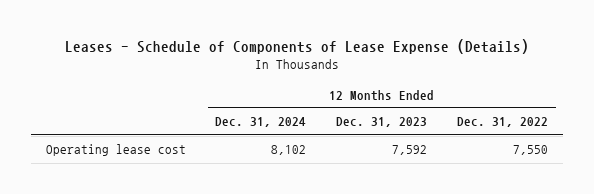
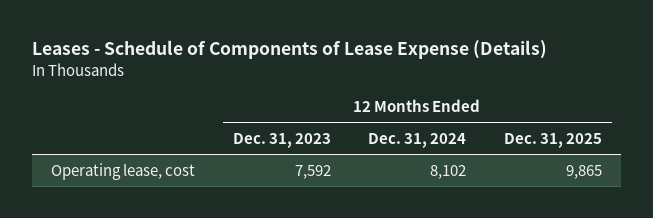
- | 12 Months Ended Dec. 31, 2024 | 12 Months Ended Dec. 31, 2023 | 12 Months Ended Dec. 31, 2022
+ | 12 Months Ended Dec. 31, 2023 | 12 Months Ended Dec. 31, 2024 | 12 Months Ended Dec. 31, 2025
- Operating lease cost | 8,102 | 7,592 | 7,550
+ Operating lease, cost | 7,592 | 8,102 | 9,865

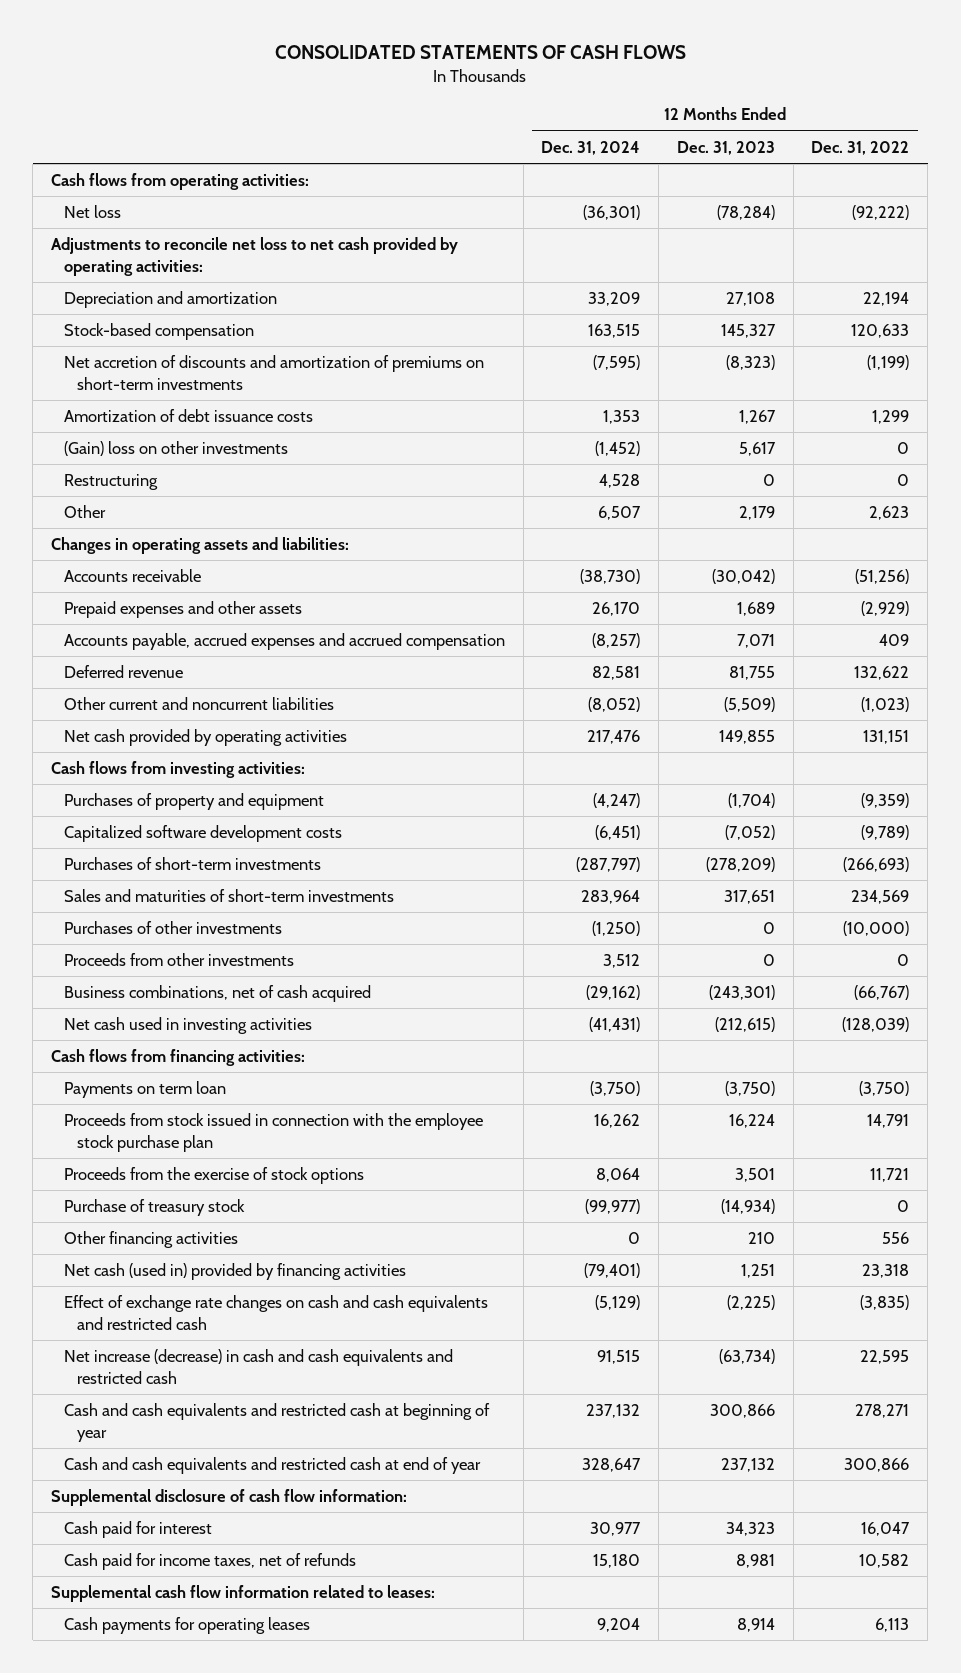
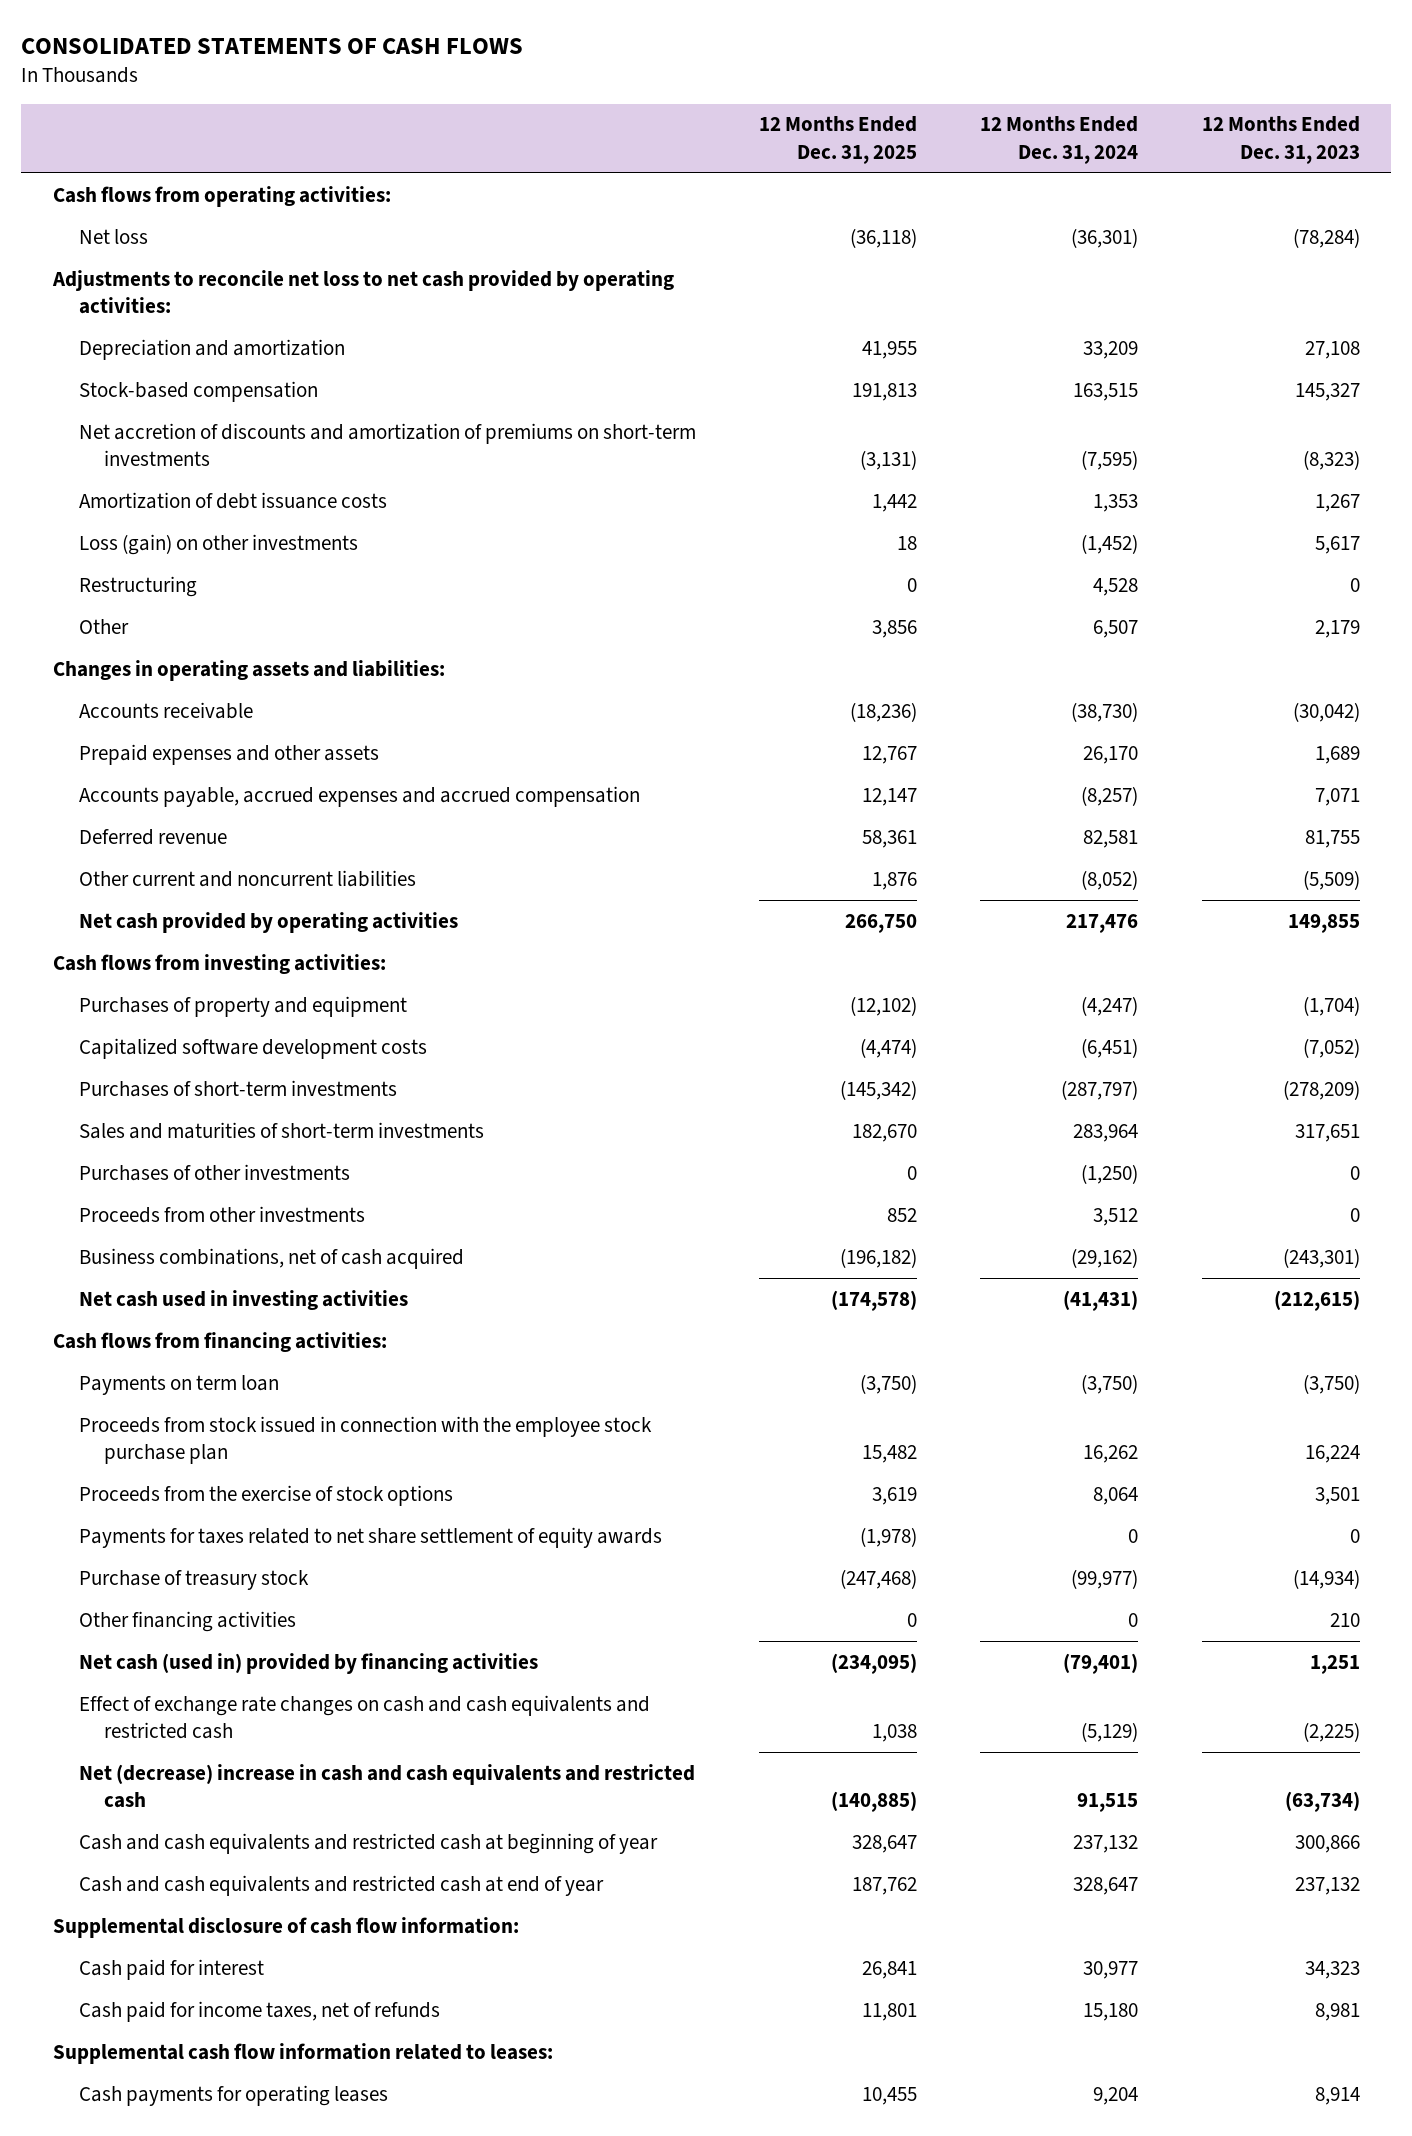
- | 12 Months Ended Dec. 31, 2024 | 12 Months Ended Dec. 31, 2023 | 12 Months Ended Dec. 31, 2022
+ | 12 Months Ended Dec. 31, 2025 | 12 Months Ended Dec. 31, 2024 | 12 Months Ended Dec. 31, 2023
- (Gain) loss on other investments | (1,452) | 5,617 | 0
+ Loss (gain) on other investments | 18 | (1,452) | 5,617
+ Payments for taxes related to net share settlement of equity awards | (1,978) | 0 | 0
- Net increase (decrease) in cash and cash equivalents and restricted cash | 91,515 | (63,734) | 22,595
+ Net (decrease) increase in cash and cash equivalents and restricted cash | (140,885) | 91,515 | (63,734)

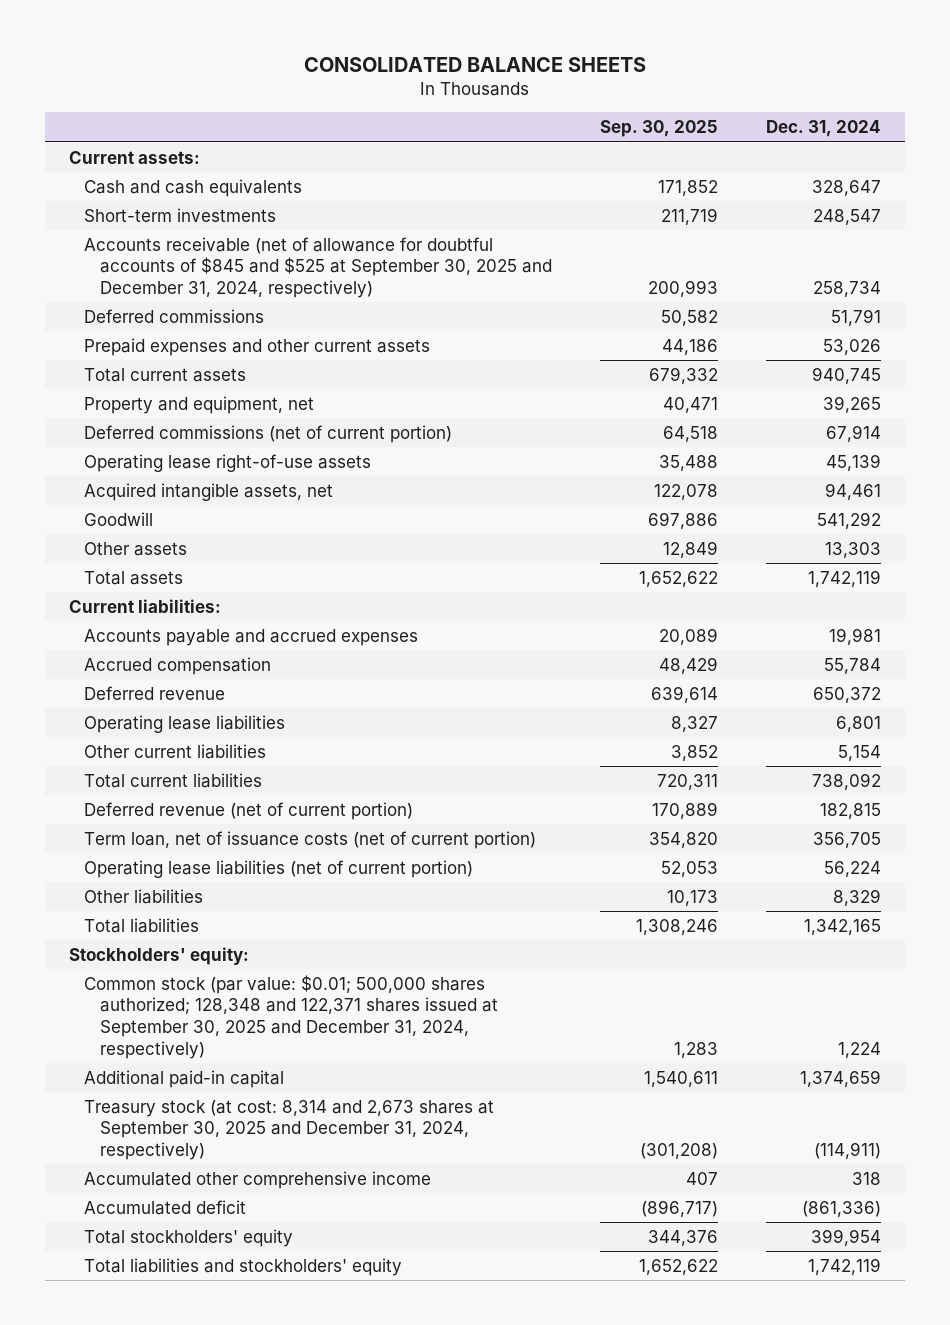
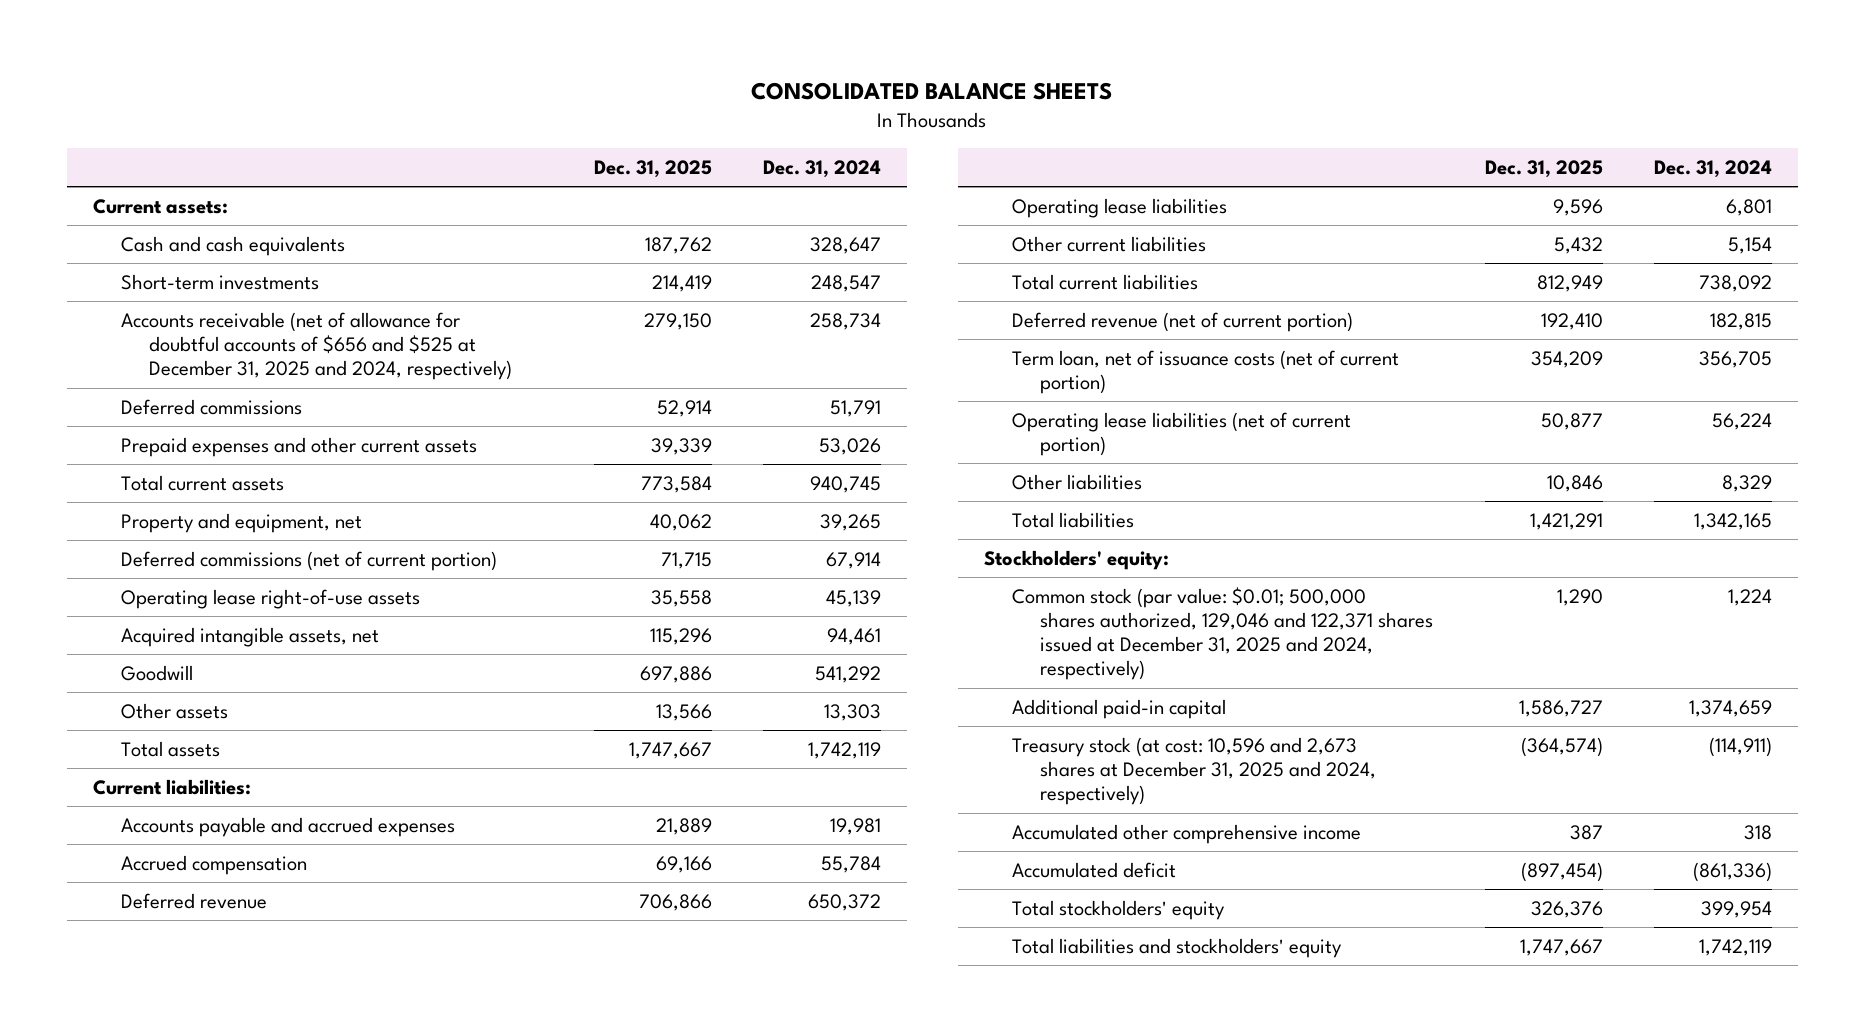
- | Sep. 30, 2025 | Dec. 31, 2024
+ | Dec. 31, 2025 | Dec. 31, 2024
- Accounts receivable (net of allowance for doubtful accounts of $845 and $525 at September 30, 2025 and December 31, 2024, respectively) | 200,993 | 258,734
+ Accounts receivable (net of allowance for doubtful accounts of $656 and $525 at December 31, 2025 and 2024, respectively) | 279,150 | 258,734
- Common stock (par value: $0.01; 500,000 shares authorized; 128,348 and 122,371 shares issued at September 30, 2025 and December 31, 2024, respectively) | 1,283 | 1,224
+ Common stock (par value: $0.01; 500,000 shares authorized, 129,046 and 122,371 shares issued at December 31, 2025 and 2024, respectively) | 1,290 | 1,224
- Treasury stock (at cost: 8,314 and 2,673 shares at September 30, 2025 and December 31, 2024, respectively) | (301,208) | (114,911)
+ Treasury stock (at cost: 10,596 and 2,673 shares at December 31, 2025 and 2024, respectively) | (364,574) | (114,911)

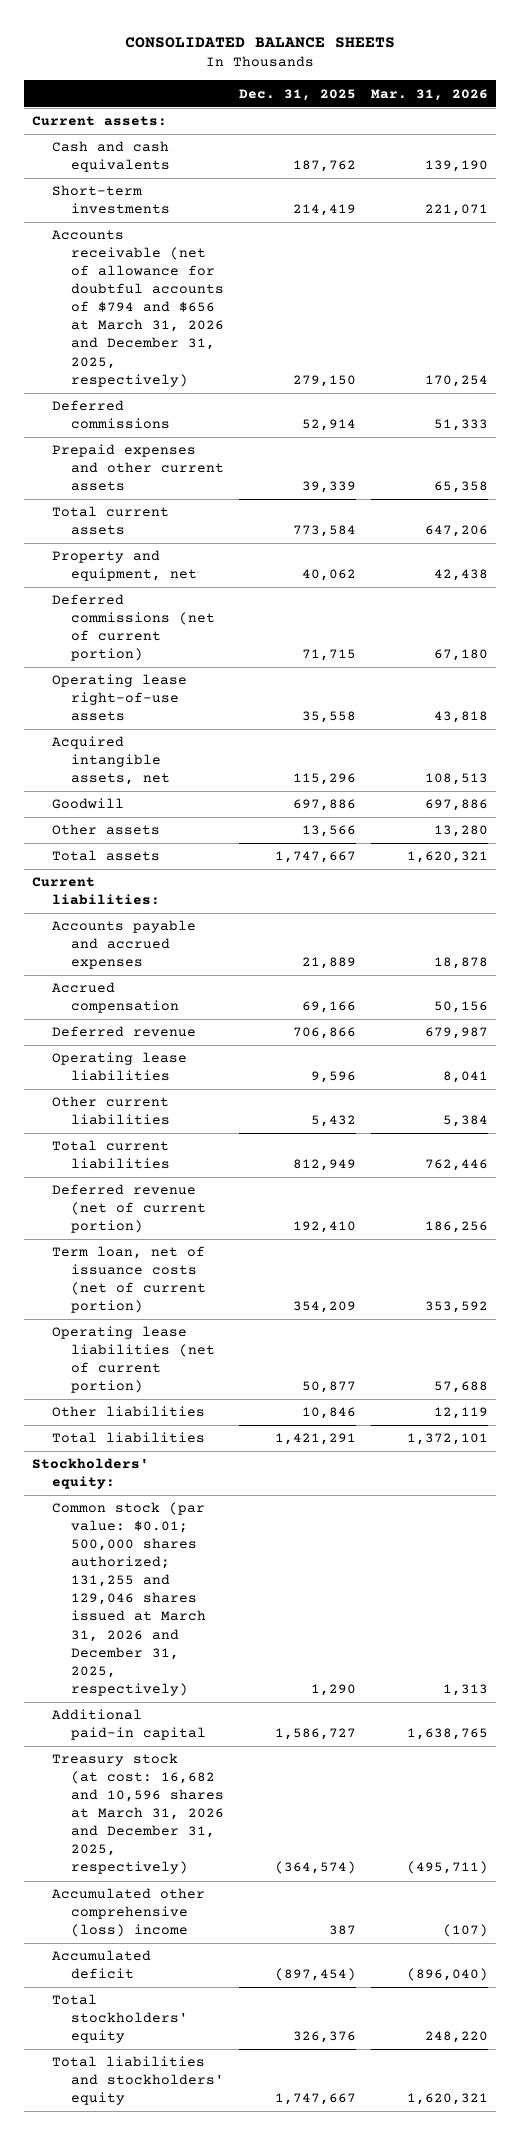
- | Dec. 31, 2025 | Dec. 31, 2024
+ | Dec. 31, 2025 | Mar. 31, 2026
- Accounts receivable (net of allowance for doubtful accounts of $656 and $525 at December 31, 2025 and 2024, respectively) | 279,150 | 258,734
+ Accounts receivable (net of allowance for doubtful accounts of $794 and $656 at March 31, 2026 and December 31, 2025, respectively) | 279,150 | 170,254
- Common stock (par value: $0.01; 500,000 shares authorized, 129,046 and 122,371 shares issued at December 31, 2025 and 2024, respectively) | 1,290 | 1,224
+ Common stock (par value: $0.01; 500,000 shares authorized; 131,255 and 129,046 shares issued at March 31, 2026 and December 31, 2025, respectively) | 1,290 | 1,313
- Treasury stock (at cost: 10,596 and 2,673 shares at December 31, 2025 and 2024, respectively) | (364,574) | (114,911)
- Accumulated other comprehensive income | 387 | 318
+ Treasury stock (at cost: 16,682 and 10,596 shares at March 31, 2026 and December 31, 2025, respectively) | (364,574) | (495,711)
+ Accumulated other comprehensive (loss) income | 387 | (107)

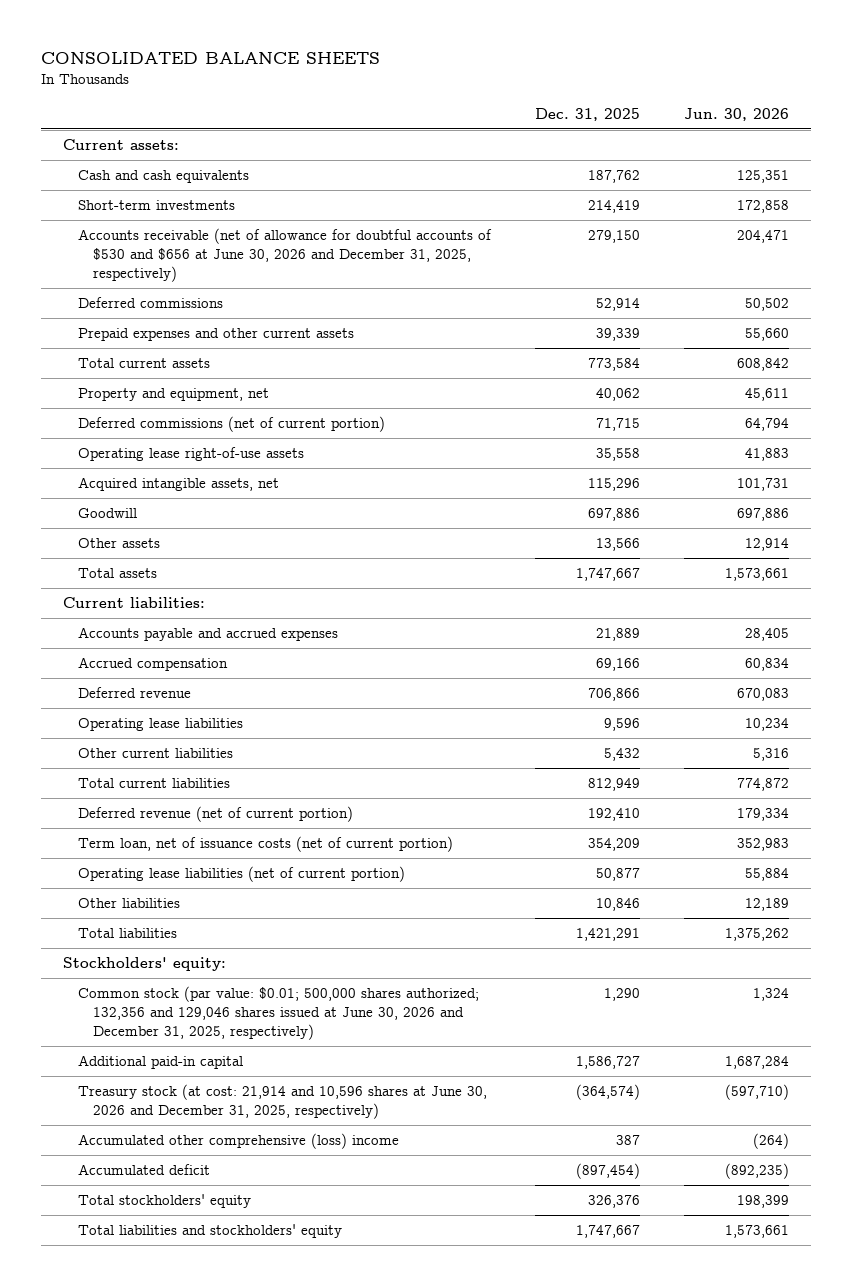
- | Dec. 31, 2025 | Mar. 31, 2026
+ | Dec. 31, 2025 | Jun. 30, 2026
- Accounts receivable (net of allowance for doubtful accounts of $794 and $656 at March 31, 2026 and December 31, 2025, respectively) | 279,150 | 170,254
+ Accounts receivable (net of allowance for doubtful accounts of $530 and $656 at June 30, 2026 and December 31, 2025, respectively) | 279,150 | 204,471
- Common stock (par value: $0.01; 500,000 shares authorized; 131,255 and 129,046 shares issued at March 31, 2026 and December 31, 2025, respectively) | 1,290 | 1,313
+ Common stock (par value: $0.01; 500,000 shares authorized; 132,356 and 129,046 shares issued at June 30, 2026 and December 31, 2025, respectively) | 1,290 | 1,324
- Treasury stock (at cost: 16,682 and 10,596 shares at March 31, 2026 and December 31, 2025, respectively) | (364,574) | (495,711)
+ Treasury stock (at cost: 21,914 and 10,596 shares at June 30, 2026 and December 31, 2025, respectively) | (364,574) | (597,710)

